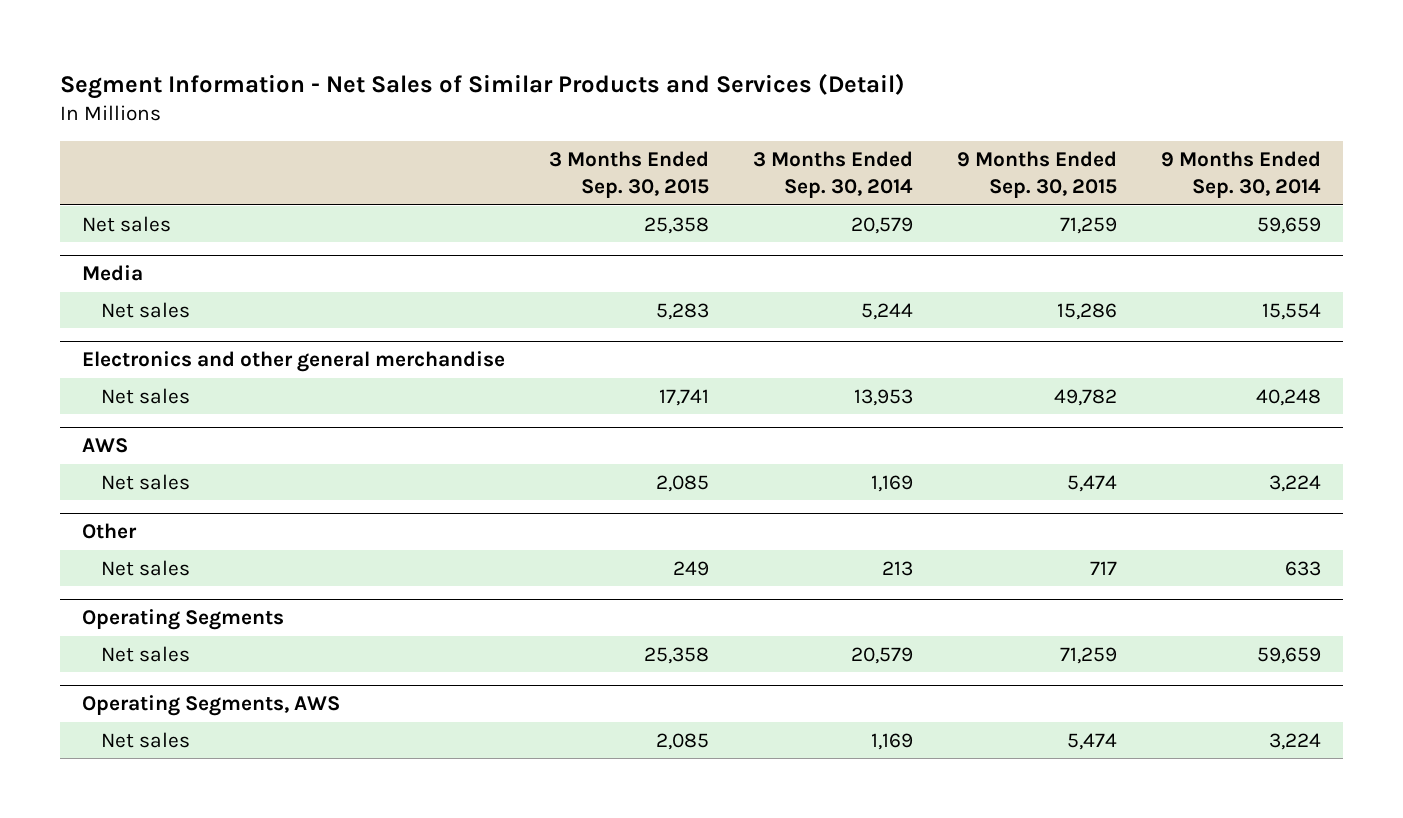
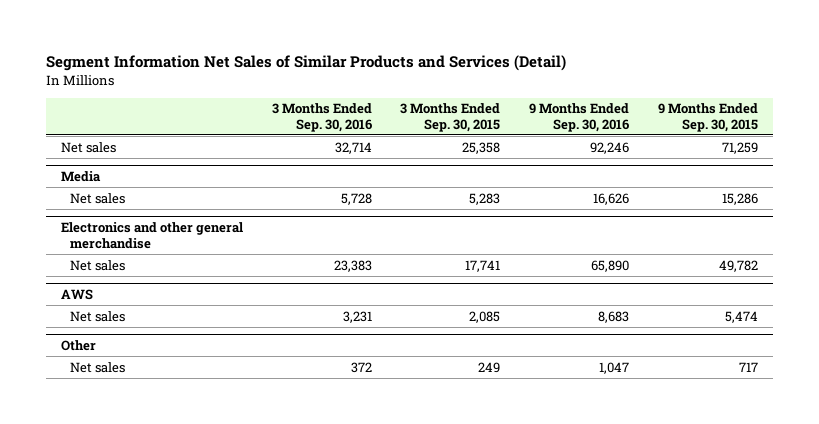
- Segment Information - Net Sales of Similar Products and Services (Detail)
+ Segment Information Net Sales of Similar Products and Services (Detail)
- | 3 Months Ended Sep. 30, 2015 | 3 Months Ended Sep. 30, 2014 | 9 Months Ended Sep. 30, 2015 | 9 Months Ended Sep. 30, 2014
+ | 3 Months Ended Sep. 30, 2016 | 3 Months Ended Sep. 30, 2015 | 9 Months Ended Sep. 30, 2016 | 9 Months Ended Sep. 30, 2015
- Operating Segments
- Net sales | 25,358 | 20,579 | 71,259 | 59,659
- Operating Segments, AWS
- Net sales | 2,085 | 1,169 | 5,474 | 3,224

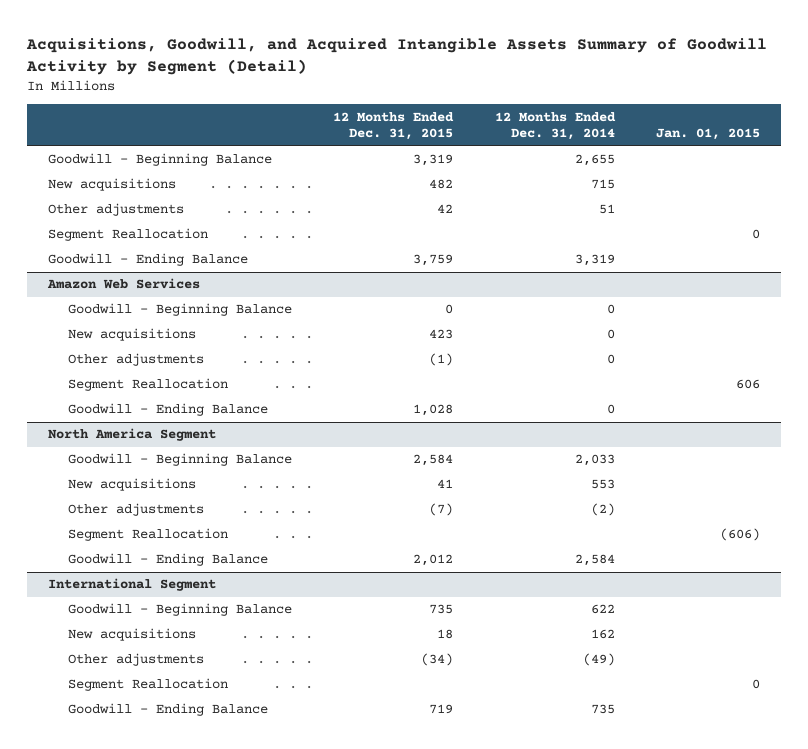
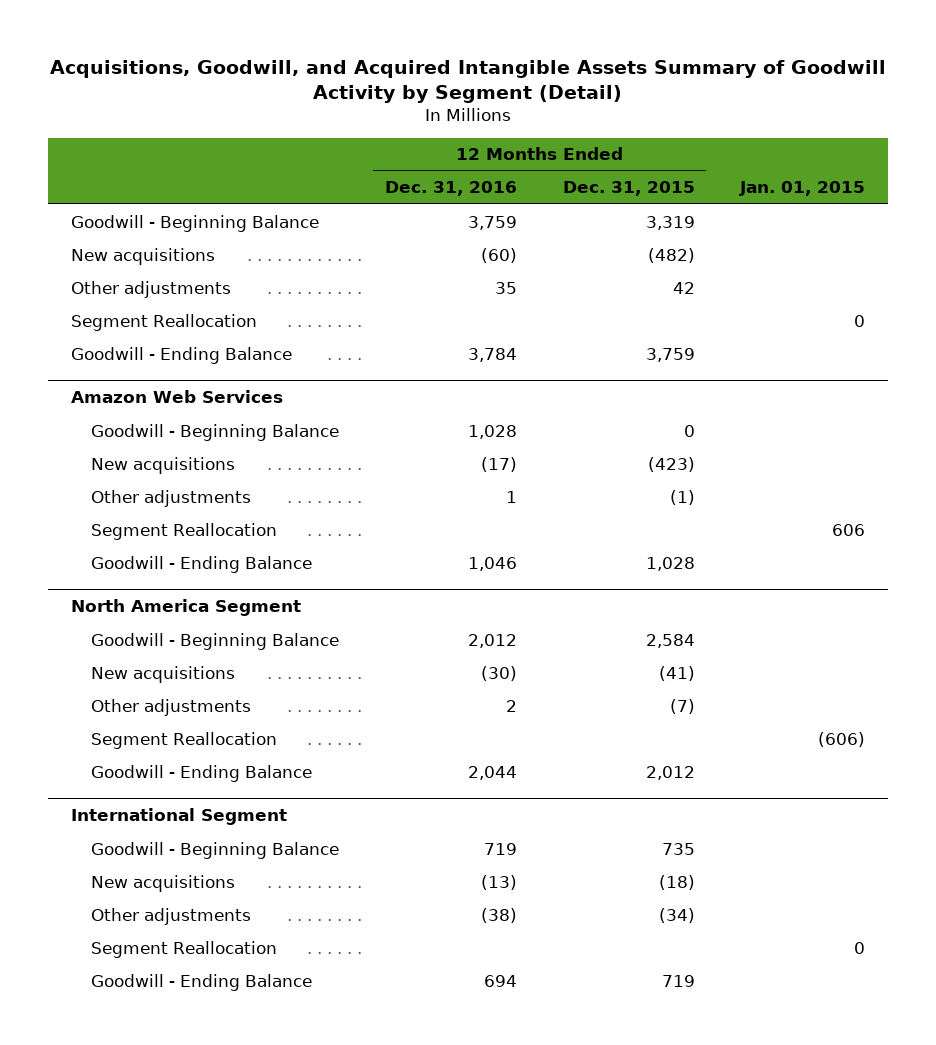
- | 12 Months Ended Dec. 31, 2015 | 12 Months Ended Dec. 31, 2014 | Jan. 01, 2015
+ | 12 Months Ended Dec. 31, 2016 | 12 Months Ended Dec. 31, 2015 | Jan. 01, 2015
- New acquisitions | 482 | 715 |
+ New acquisitions | (60) | (482) |
@ Amazon Web Services
- New acquisitions | 423 | 0 |
+ New acquisitions | (17) | (423) |
@ North America Segment
- New acquisitions | 41 | 553 |
+ New acquisitions | (30) | (41) |
@ International Segment
- New acquisitions | 18 | 162 |
+ New acquisitions | (13) | (18) |

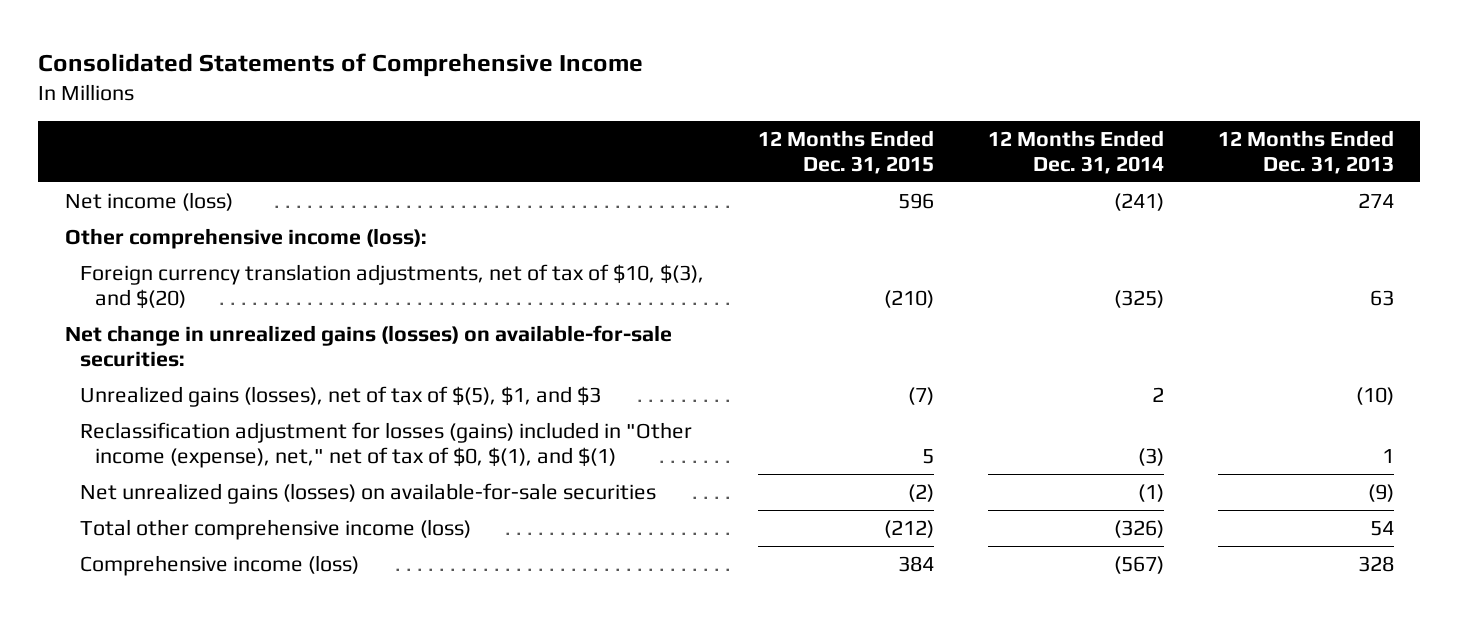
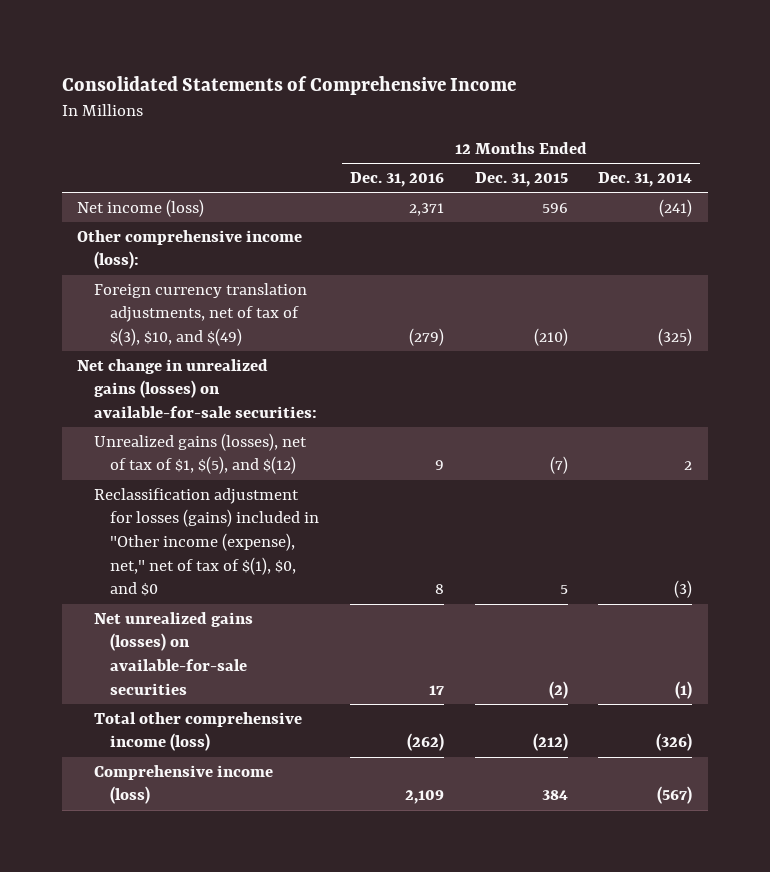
- | 12 Months Ended Dec. 31, 2015 | 12 Months Ended Dec. 31, 2014 | 12 Months Ended Dec. 31, 2013
+ | 12 Months Ended Dec. 31, 2016 | 12 Months Ended Dec. 31, 2015 | 12 Months Ended Dec. 31, 2014
- Foreign currency translation adjustments, net of tax of $10, $(3), and $(20) | (210) | (325) | 63
+ Foreign currency translation adjustments, net of tax of $(3), $10, and $(49) | (279) | (210) | (325)
- Unrealized gains (losses), net of tax of $(5), $1, and $3 | (7) | 2 | (10)
- Reclassification adjustment for losses (gains) included in "Other income (expense), net," net of tax of $0, $(1), and $(1) | 5 | (3) | 1
+ Unrealized gains (losses), net of tax of $1, $(5), and $(12) | 9 | (7) | 2
+ Reclassification adjustment for losses (gains) included in "Other income (expense), net," net of tax of $(1), $0, and $0 | 8 | 5 | (3)

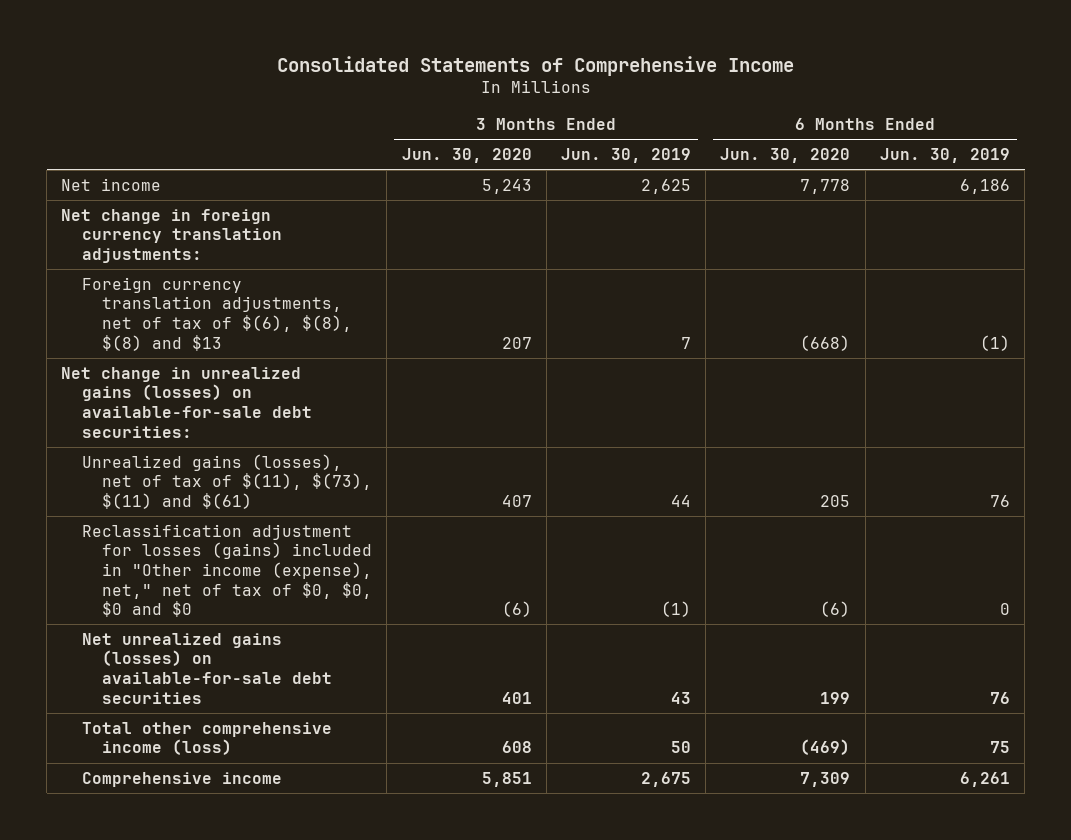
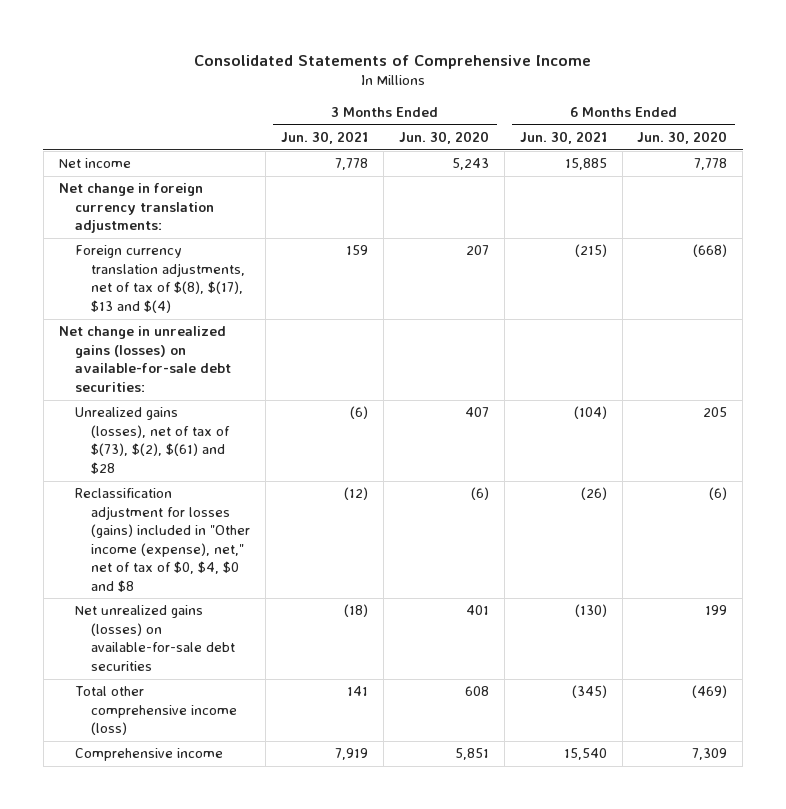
- | 3 Months Ended Jun. 30, 2020 | 3 Months Ended Jun. 30, 2019 | 6 Months Ended Jun. 30, 2020 | 6 Months Ended Jun. 30, 2019
+ | 3 Months Ended Jun. 30, 2021 | 3 Months Ended Jun. 30, 2020 | 6 Months Ended Jun. 30, 2021 | 6 Months Ended Jun. 30, 2020
- Foreign currency translation adjustments, net of tax of $(6), $(8), $(8) and $13 | 207 | 7 | (668) | (1)
+ Foreign currency translation adjustments, net of tax of $(8), $(17), $13 and $(4) | 159 | 207 | (215) | (668)
- Unrealized gains (losses), net of tax of $(11), $(73), $(11) and $(61) | 407 | 44 | 205 | 76
- Reclassification adjustment for losses (gains) included in "Other income (expense), net," net of tax of $0, $0, $0 and $0 | (6) | (1) | (6) | 0
+ Unrealized gains (losses), net of tax of $(73), $(2), $(61) and $28 | (6) | 407 | (104) | 205
+ Reclassification adjustment for losses (gains) included in "Other income (expense), net," net of tax of $0, $4, $0 and $8 | (12) | (6) | (26) | (6)

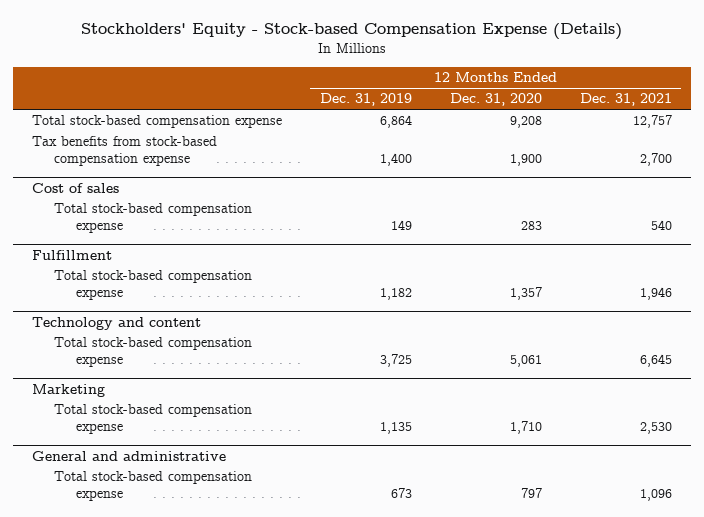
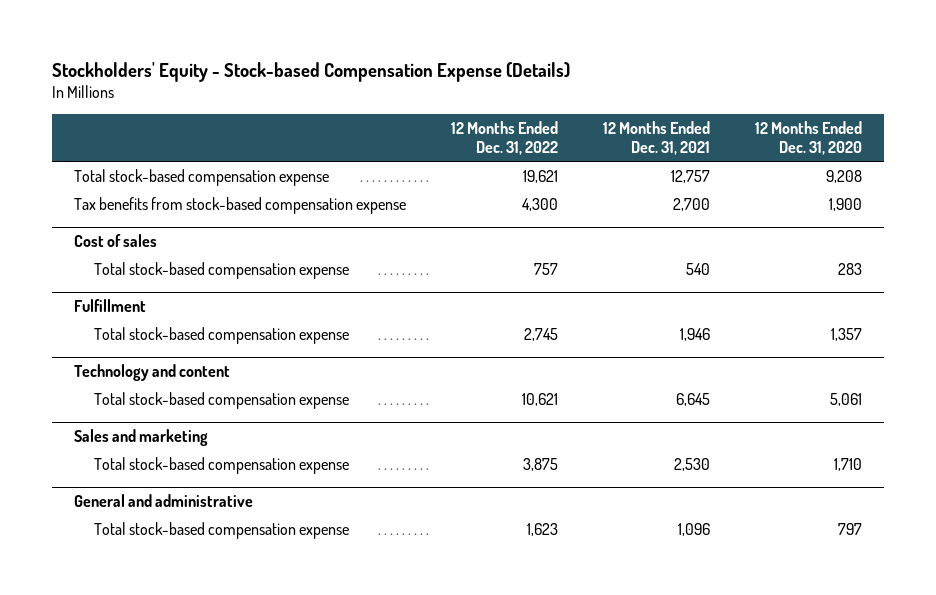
- | 12 Months Ended Dec. 31, 2019 | 12 Months Ended Dec. 31, 2020 | 12 Months Ended Dec. 31, 2021
+ | 12 Months Ended Dec. 31, 2022 | 12 Months Ended Dec. 31, 2021 | 12 Months Ended Dec. 31, 2020
- Marketing
+ Sales and marketing

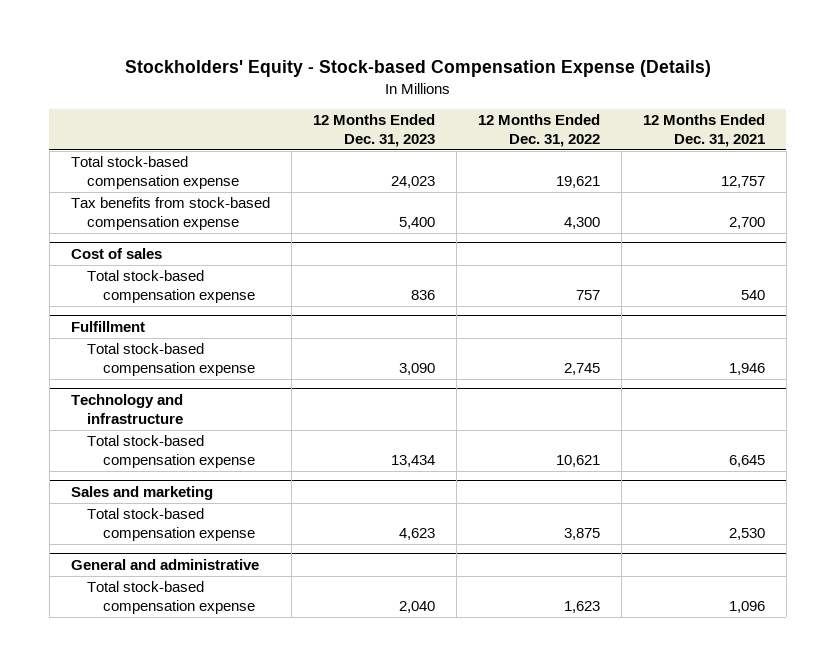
- | 12 Months Ended Dec. 31, 2022 | 12 Months Ended Dec. 31, 2021 | 12 Months Ended Dec. 31, 2020
+ | 12 Months Ended Dec. 31, 2023 | 12 Months Ended Dec. 31, 2022 | 12 Months Ended Dec. 31, 2021
- Technology and content
+ Technology and infrastructure

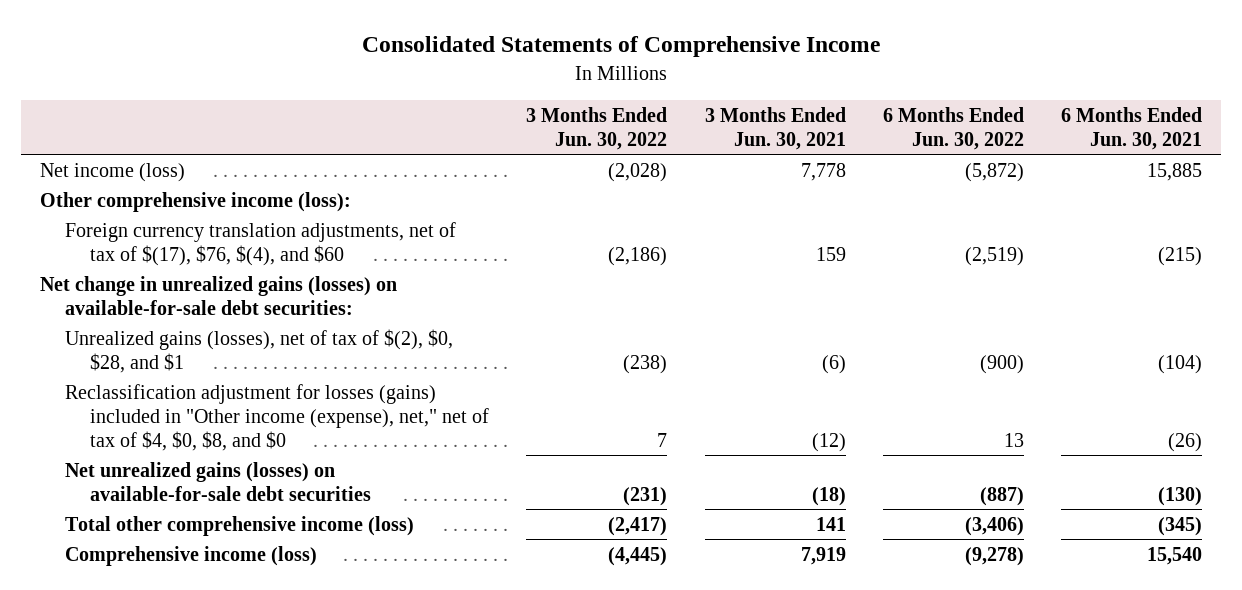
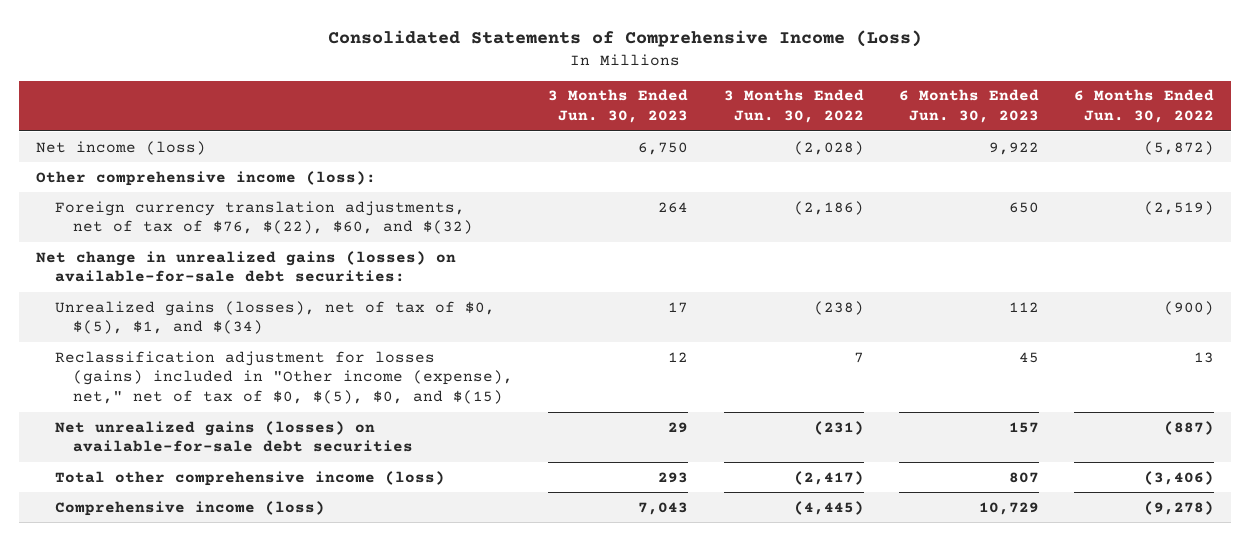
- Consolidated Statements of Comprehensive Income
+ Consolidated Statements of Comprehensive Income (Loss)
- | 3 Months Ended Jun. 30, 2022 | 3 Months Ended Jun. 30, 2021 | 6 Months Ended Jun. 30, 2022 | 6 Months Ended Jun. 30, 2021
+ | 3 Months Ended Jun. 30, 2023 | 3 Months Ended Jun. 30, 2022 | 6 Months Ended Jun. 30, 2023 | 6 Months Ended Jun. 30, 2022
- Foreign currency translation adjustments, net of tax of $(17), $76, $(4), and $60 | (2,186) | 159 | (2,519) | (215)
+ Foreign currency translation adjustments, net of tax of $76, $(22), $60, and $(32) | 264 | (2,186) | 650 | (2,519)
- Unrealized gains (losses), net of tax of $(2), $0, $28, and $1 | (238) | (6) | (900) | (104)
- Reclassification adjustment for losses (gains) included in "Other income (expense), net," net of tax of $4, $0, $8, and $0 | 7 | (12) | 13 | (26)
+ Unrealized gains (losses), net of tax of $0, $(5), $1, and $(34) | 17 | (238) | 112 | (900)
+ Reclassification adjustment for losses (gains) included in "Other income (expense), net," net of tax of $0, $(5), $0, and $(15) | 12 | 7 | 45 | 13

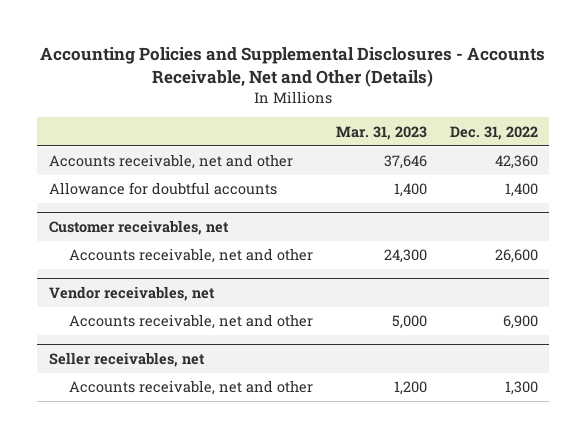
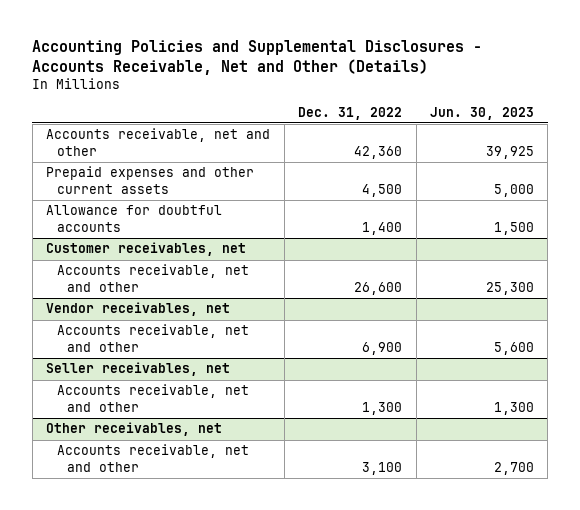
- | Mar. 31, 2023 | Dec. 31, 2022
+ | Dec. 31, 2022 | Jun. 30, 2023
+ Prepaid expenses and other current assets | 4,500 | 5,000
+ Other receivables, net
+ Accounts receivable, net and other | 3,100 | 2,700

